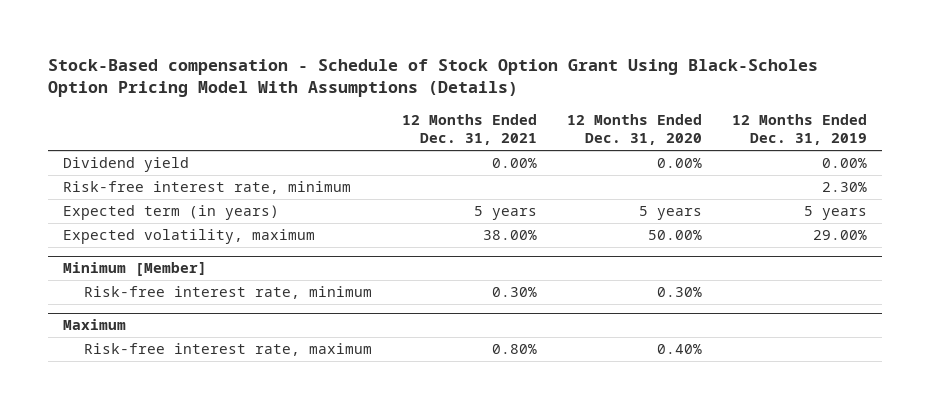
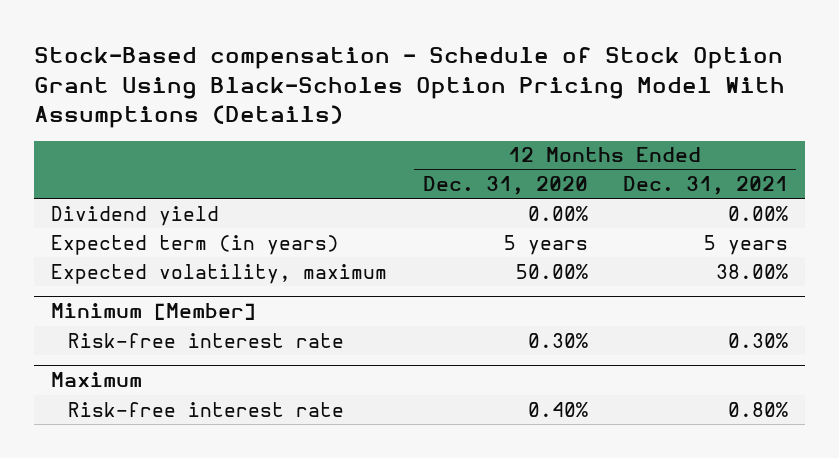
- | 12 Months Ended Dec. 31, 2021 | 12 Months Ended Dec. 31, 2020 | 12 Months Ended Dec. 31, 2019
+ | 12 Months Ended Dec. 31, 2020 | 12 Months Ended Dec. 31, 2021
- Risk-free interest rate, minimum | | | 2.30%
@ Minimum [Member]
- Risk-free interest rate, minimum | 0.30% | 0.30% |
+ Risk-free interest rate | 0.30% | 0.30%
@ Maximum
- Risk-free interest rate, maximum | 0.80% | 0.40% |
+ Risk-free interest rate | 0.40% | 0.80%

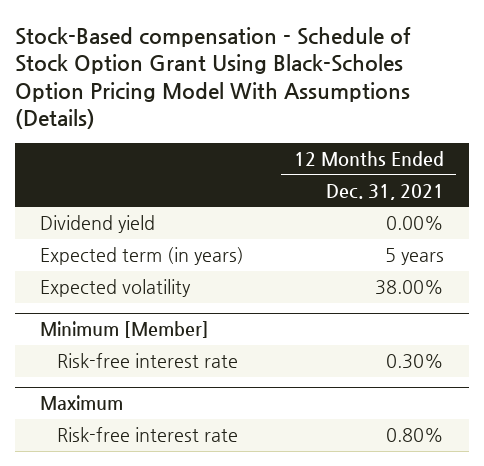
- | 12 Months Ended Dec. 31, 2020 | 12 Months Ended Dec. 31, 2021
+ | 12 Months Ended Dec. 31, 2021
- Expected volatility, maximum | 50.00% | 38.00%
+ Expected volatility | 38.00%

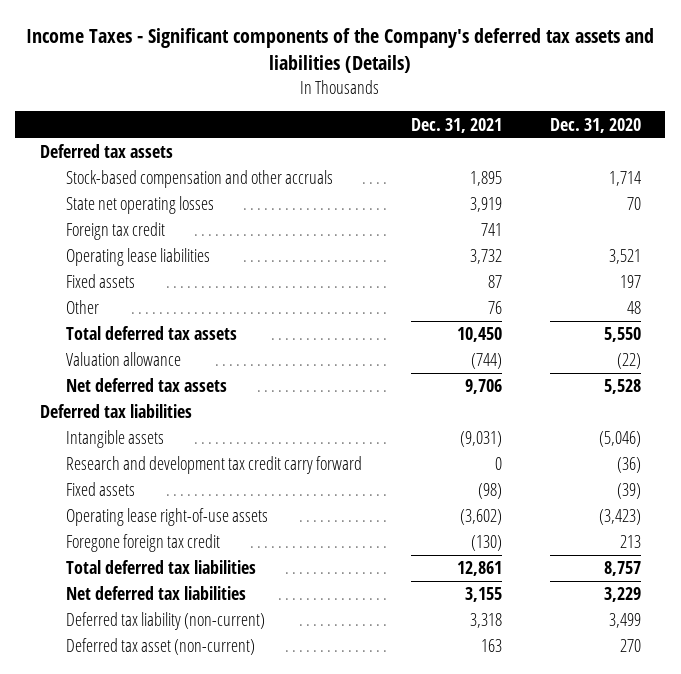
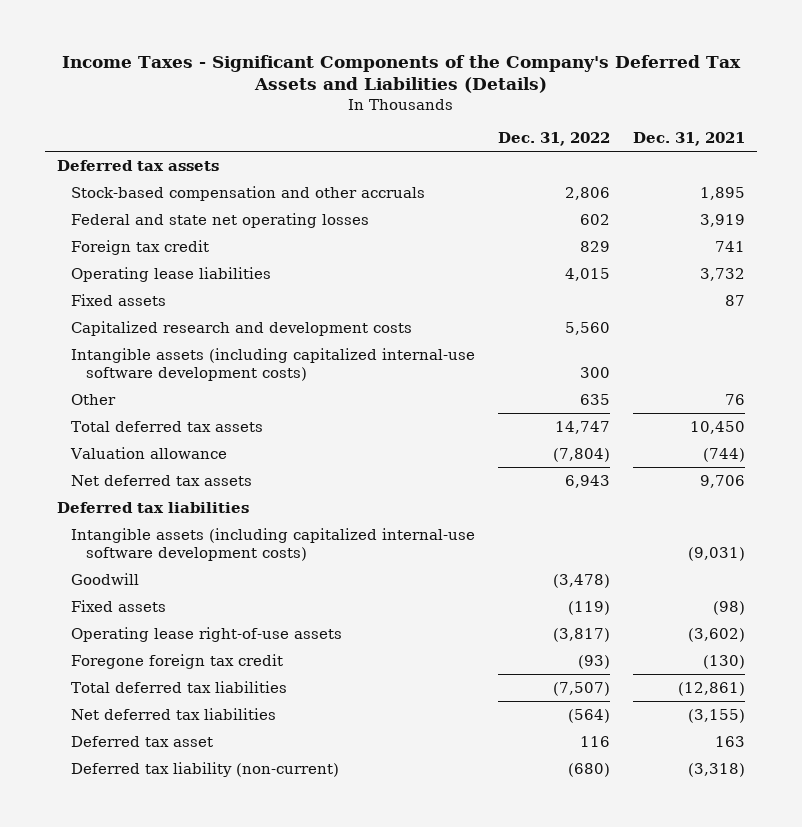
- Income Taxes - Significant components of the Company's deferred tax assets and liabilities (Details)
+ Income Taxes - Significant Components of the Company's Deferred Tax Assets and Liabilities (Details)
- | Dec. 31, 2021 | Dec. 31, 2020
+ | Dec. 31, 2022 | Dec. 31, 2021
- State net operating losses | 3,919 | 70
+ Federal and state net operating losses | 602 | 3,919
+ Capitalized research and development costs | 5,560 |
+ Intangible assets (including capitalized internal-use software development costs) | 300 |
- Intangible assets | (9,031) | (5,046)
- Research and development tax credit carry forward | 0 | (36)
+ Intangible assets (including capitalized internal-use software development costs) | | (9,031)
+ Goodwill | (3,478) |
- Total deferred tax liabilities | 12,861 | 8,757
- Net deferred tax liabilities | 3,155 | 3,229
- Deferred tax liability (non-current) | 3,318 | 3,499
- Deferred tax asset (non-current) | 163 | 270
+ Total deferred tax liabilities | (7,507) | (12,861)
+ Net deferred tax liabilities | (564) | (3,155)
+ Deferred tax asset | 116 | 163
+ Deferred tax liability (non-current) | (680) | (3,318)

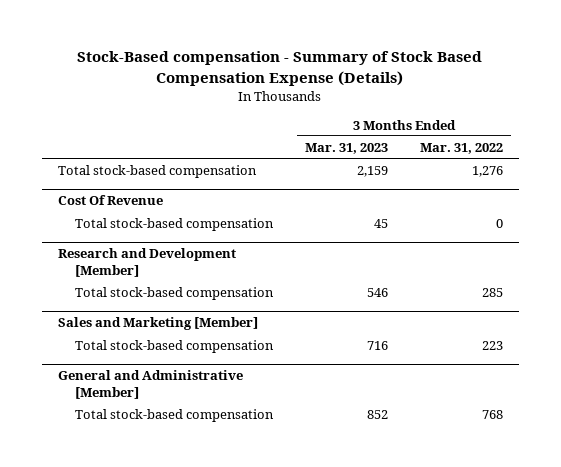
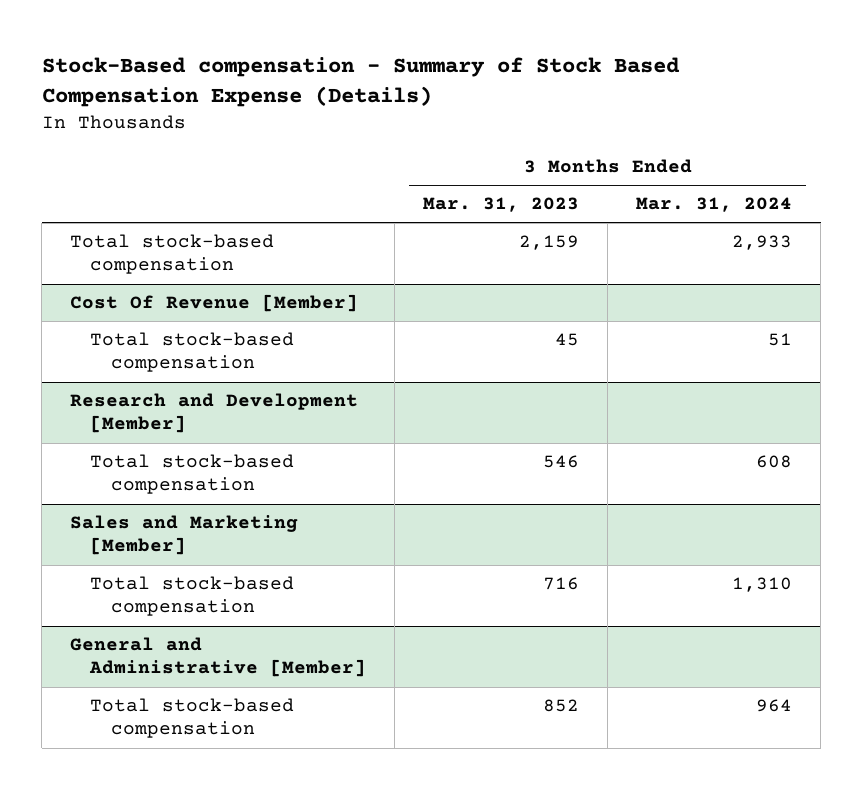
- | 3 Months Ended Mar. 31, 2023 | 3 Months Ended Mar. 31, 2022
+ | 3 Months Ended Mar. 31, 2023 | 3 Months Ended Mar. 31, 2024
- Cost Of Revenue
+ Cost Of Revenue [Member]

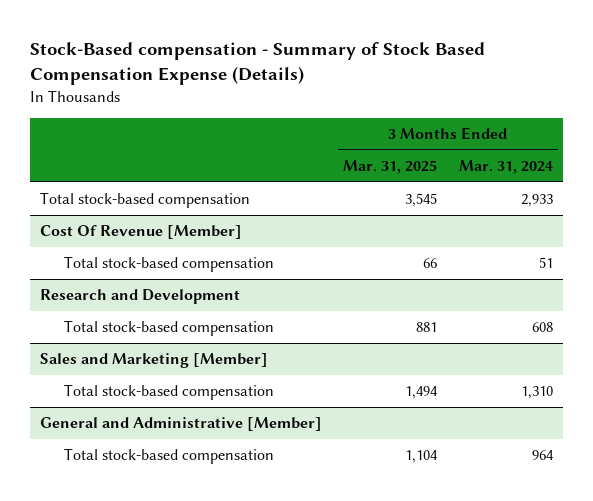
- | 3 Months Ended Mar. 31, 2023 | 3 Months Ended Mar. 31, 2024
+ | 3 Months Ended Mar. 31, 2025 | 3 Months Ended Mar. 31, 2024
- Research and Development [Member]
+ Research and Development

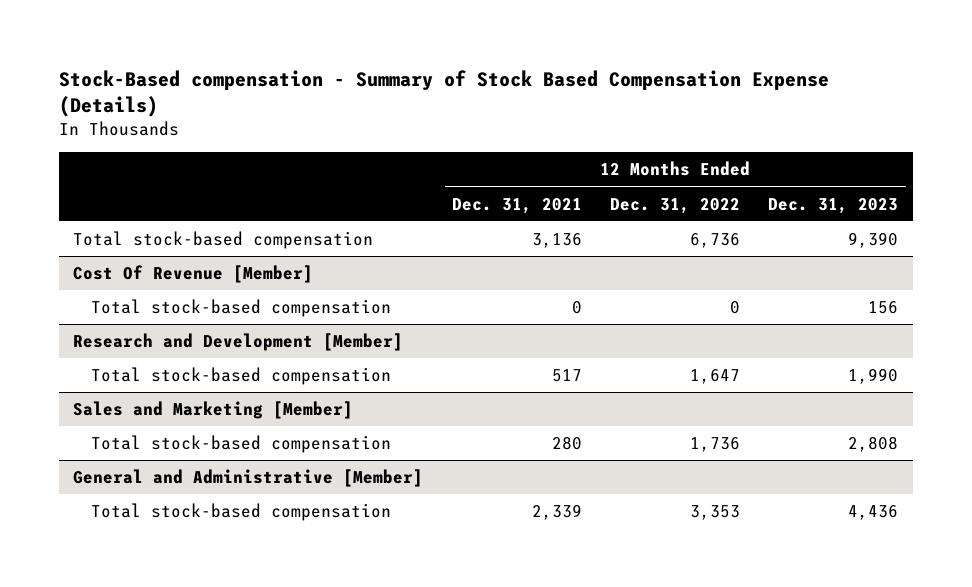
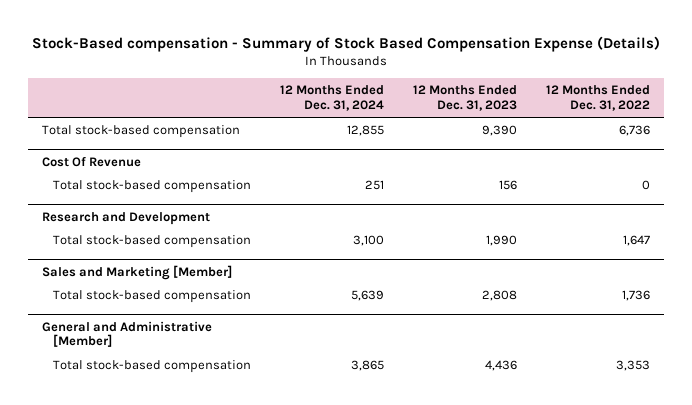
- | 12 Months Ended Dec. 31, 2021 | 12 Months Ended Dec. 31, 2022 | 12 Months Ended Dec. 31, 2023
+ | 12 Months Ended Dec. 31, 2024 | 12 Months Ended Dec. 31, 2023 | 12 Months Ended Dec. 31, 2022
- Cost Of Revenue [Member]
+ Cost Of Revenue
- Research and Development [Member]
+ Research and Development

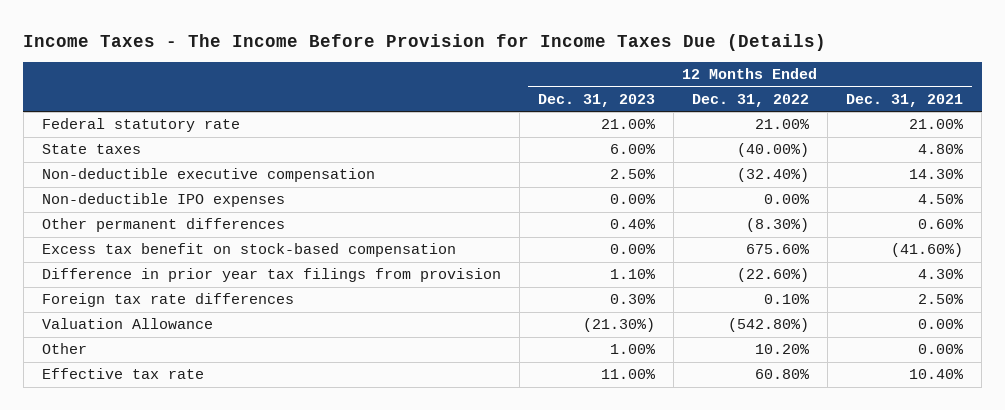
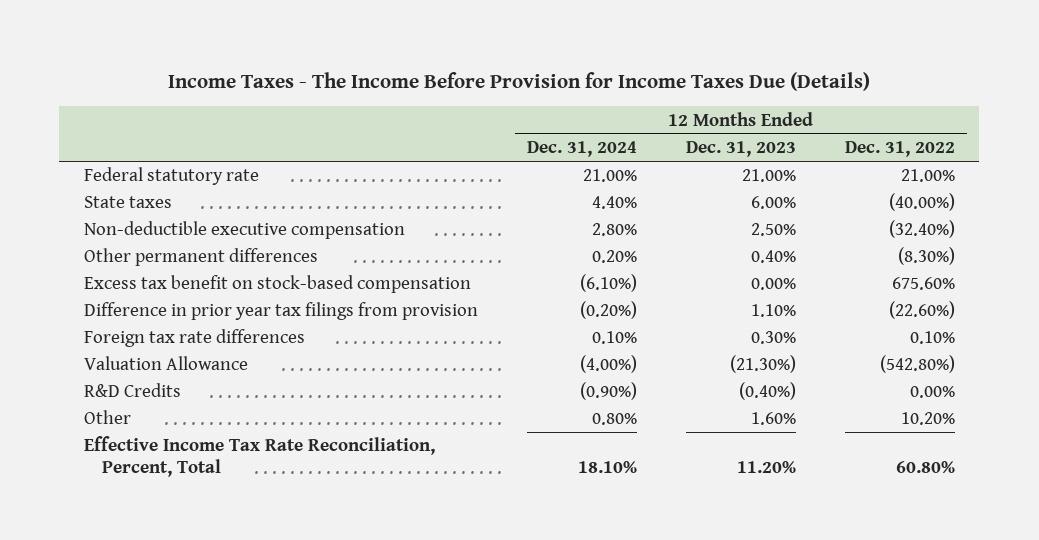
- | 12 Months Ended Dec. 31, 2023 | 12 Months Ended Dec. 31, 2022 | 12 Months Ended Dec. 31, 2021
+ | 12 Months Ended Dec. 31, 2024 | 12 Months Ended Dec. 31, 2023 | 12 Months Ended Dec. 31, 2022
- Non-deductible IPO expenses | 0.00% | 0.00% | 4.50%
- Other | 1.00% | 10.20% | 0.00%
- Effective tax rate | 11.00% | 60.80% | 10.40%
+ R&D Credits | (0.90%) | (0.40%) | 0.00%
+ Other | 0.80% | 1.60% | 10.20%
+ Effective Income Tax Rate Reconciliation, Percent, Total | 18.10% | 11.20% | 60.80%

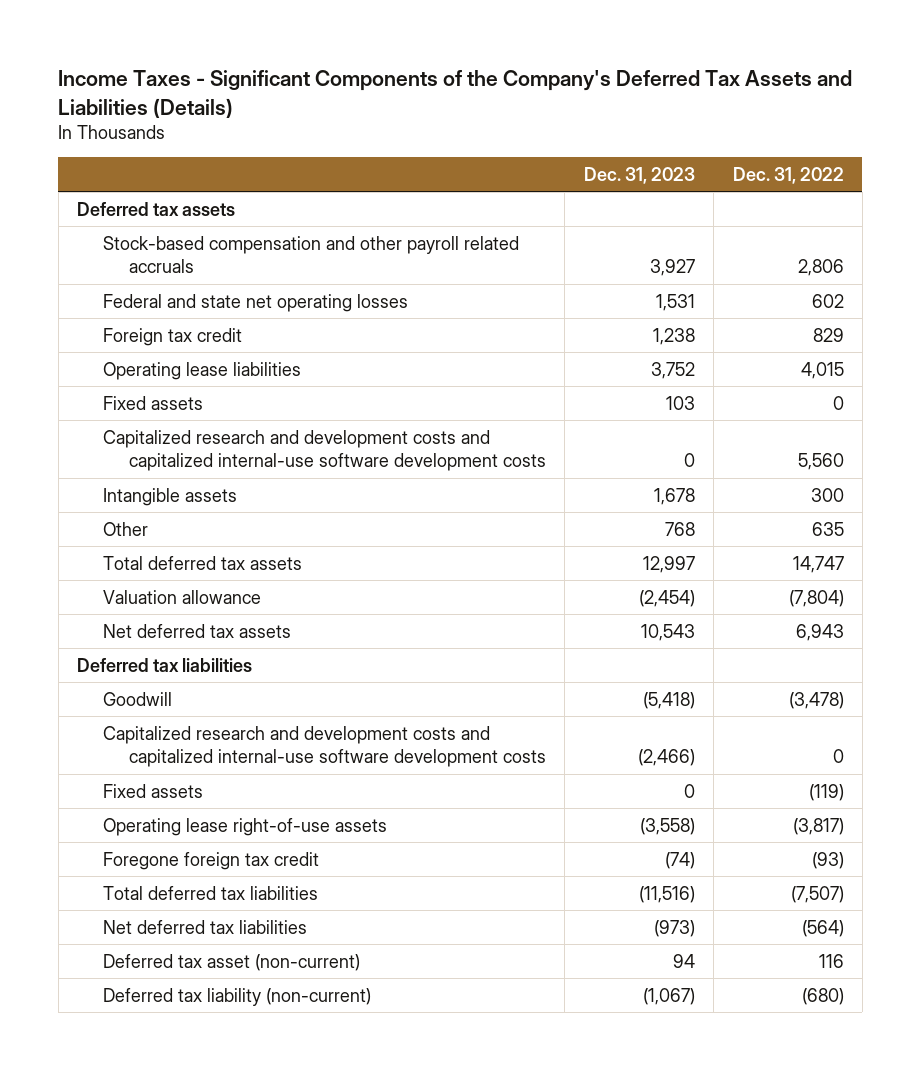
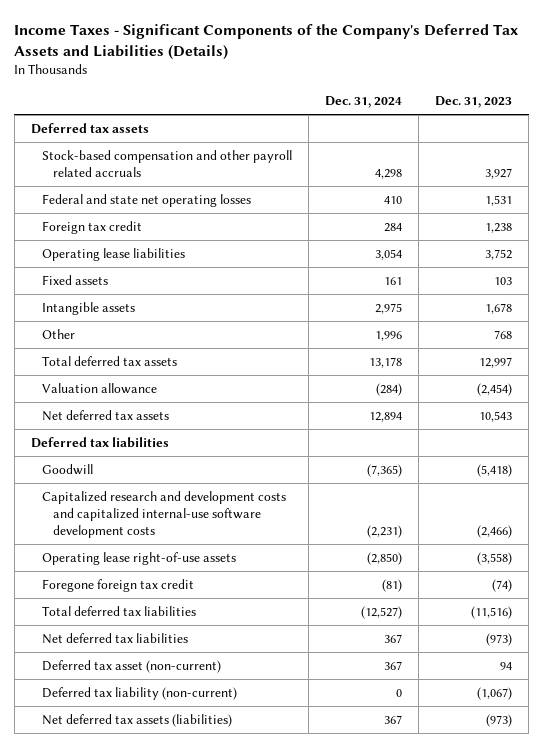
- | Dec. 31, 2023 | Dec. 31, 2022
+ | Dec. 31, 2024 | Dec. 31, 2023
- Capitalized research and development costs and capitalized internal-use software development costs | 0 | 5,560
- Fixed assets | 0 | (119)
+ Net deferred tax assets (liabilities) | 367 | (973)

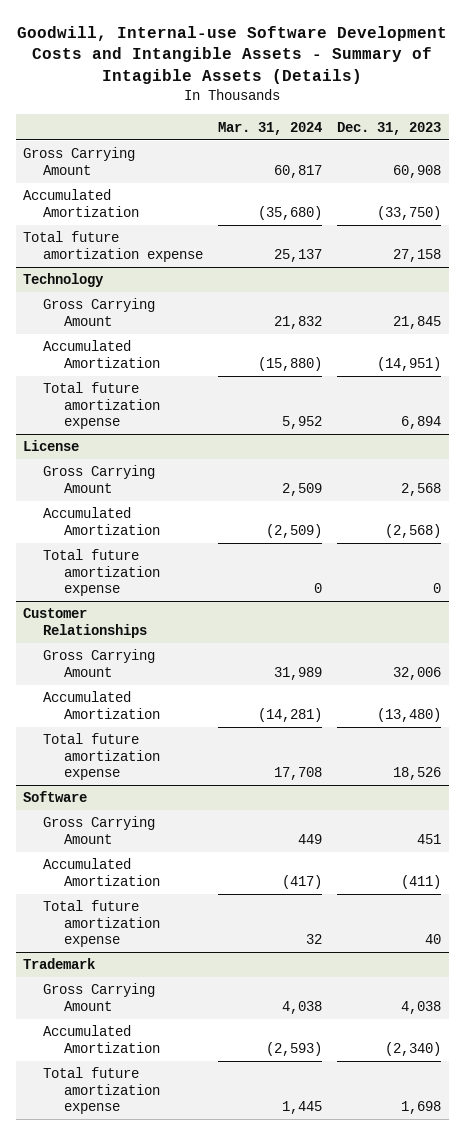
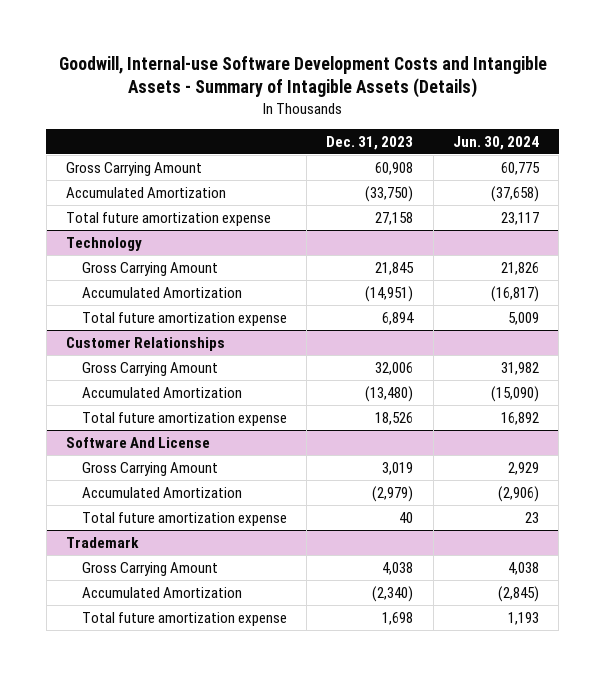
- | Mar. 31, 2024 | Dec. 31, 2023
+ | Dec. 31, 2023 | Jun. 30, 2024
- License
- Gross Carrying Amount | 2,509 | 2,568
- Accumulated Amortization | (2,509) | (2,568)
- Total future amortization expense | 0 | 0
- Software
- Gross Carrying Amount | 449 | 451
- Accumulated Amortization | (417) | (411)
+ Software And License
+ Gross Carrying Amount | 3,019 | 2,929
+ Accumulated Amortization | (2,979) | (2,906)

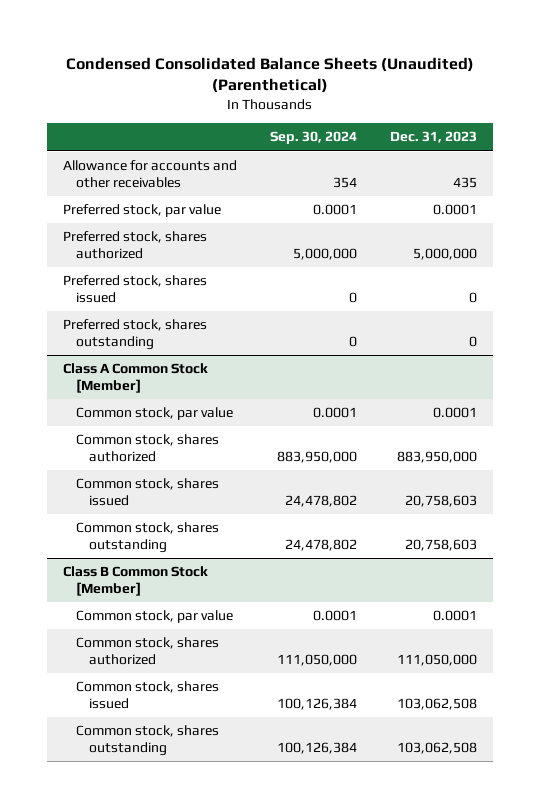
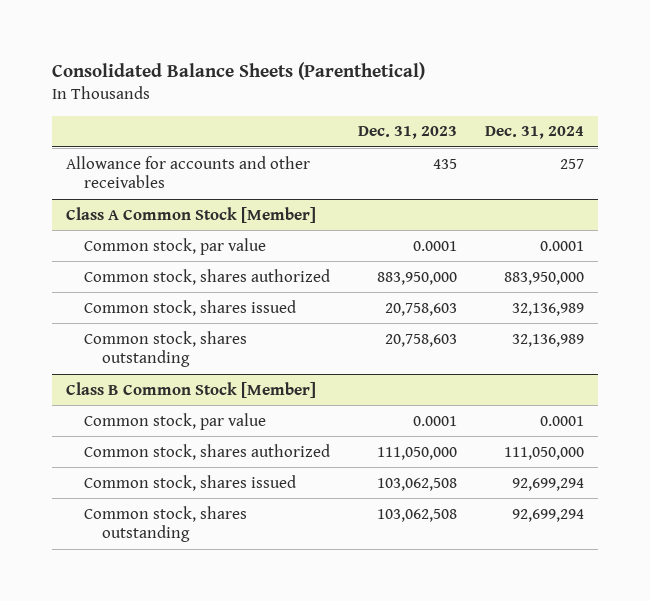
- Condensed Consolidated Balance Sheets (Unaudited) (Parenthetical)
+ Consolidated Balance Sheets (Parenthetical)
- | Sep. 30, 2024 | Dec. 31, 2023
+ | Dec. 31, 2023 | Dec. 31, 2024
- Preferred stock, par value | 0.0001 | 0.0001
- Preferred stock, shares authorized | 5,000,000 | 5,000,000
- Preferred stock, shares issued | 0 | 0
- Preferred stock, shares outstanding | 0 | 0

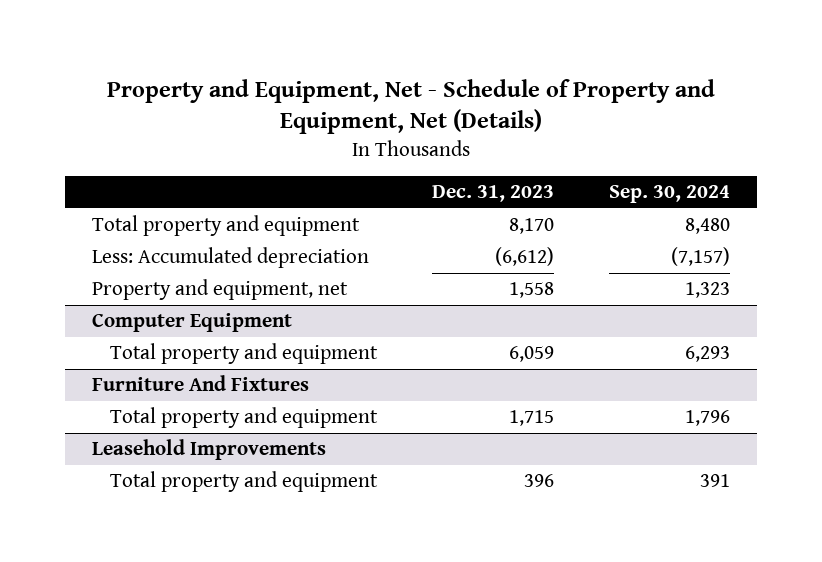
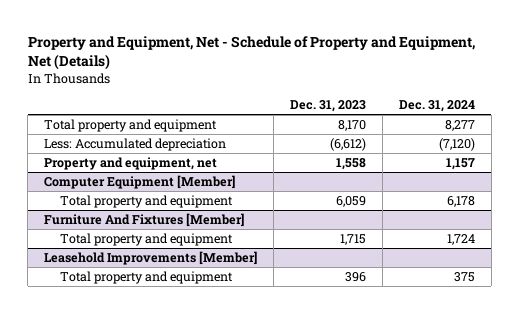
- | Dec. 31, 2023 | Sep. 30, 2024
+ | Dec. 31, 2023 | Dec. 31, 2024
- Computer Equipment
+ Computer Equipment [Member]
- Furniture And Fixtures
+ Furniture And Fixtures [Member]
- Leasehold Improvements
+ Leasehold Improvements [Member]

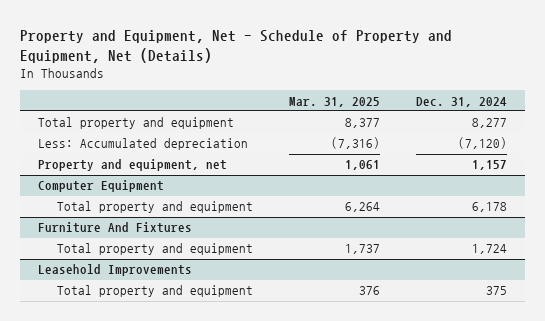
- | Dec. 31, 2023 | Dec. 31, 2024
+ | Mar. 31, 2025 | Dec. 31, 2024
- Computer Equipment [Member]
+ Computer Equipment
- Furniture And Fixtures [Member]
+ Furniture And Fixtures
- Leasehold Improvements [Member]
+ Leasehold Improvements

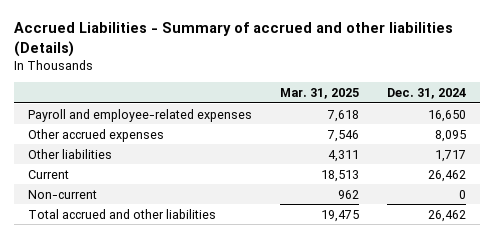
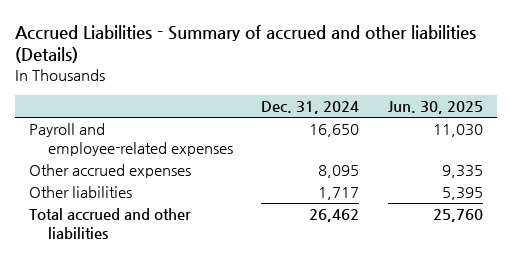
- | Mar. 31, 2025 | Dec. 31, 2024
+ | Dec. 31, 2024 | Jun. 30, 2025
- Current | 18,513 | 26,462
- Non-current | 962 | 0

